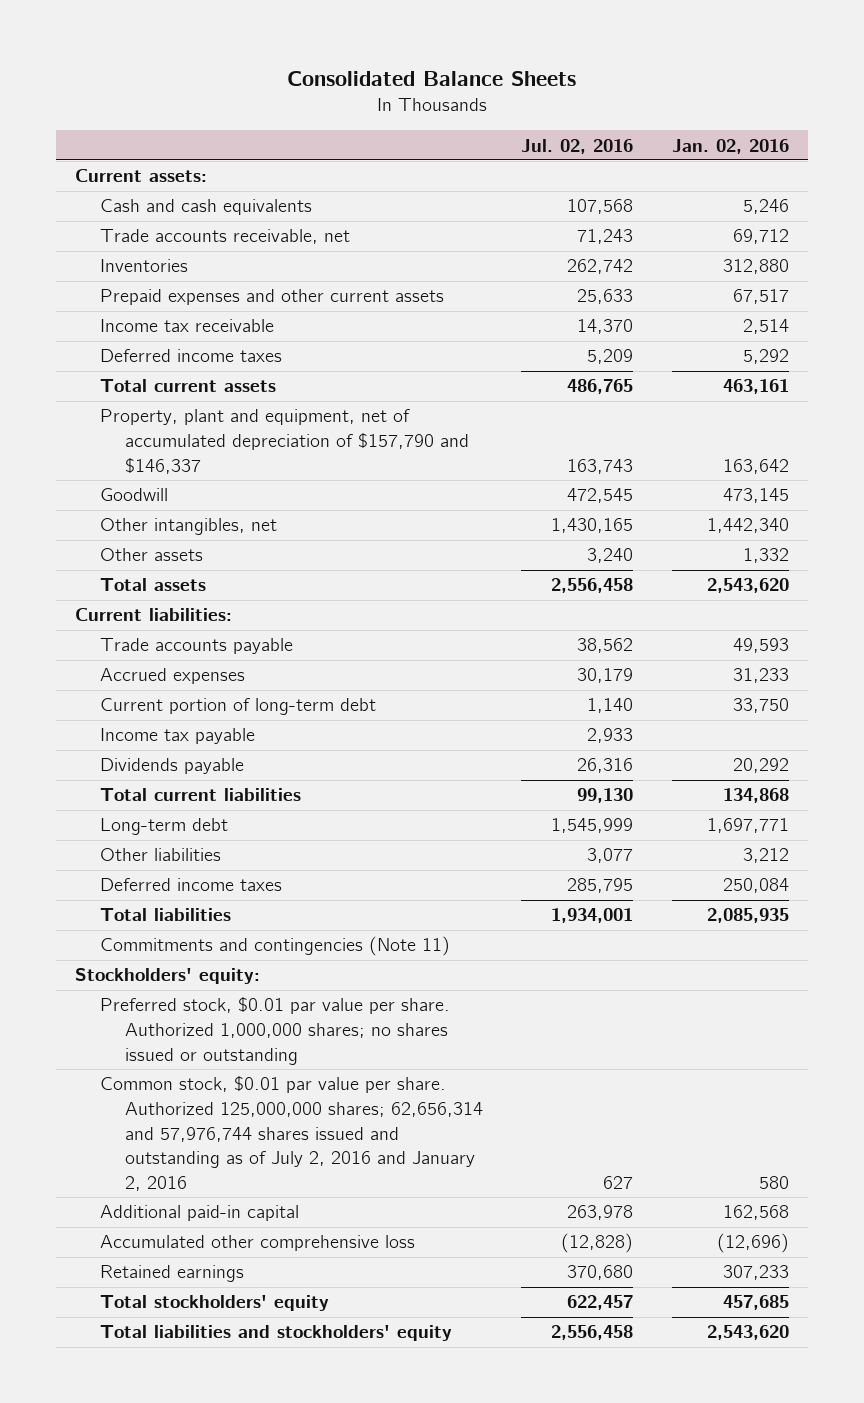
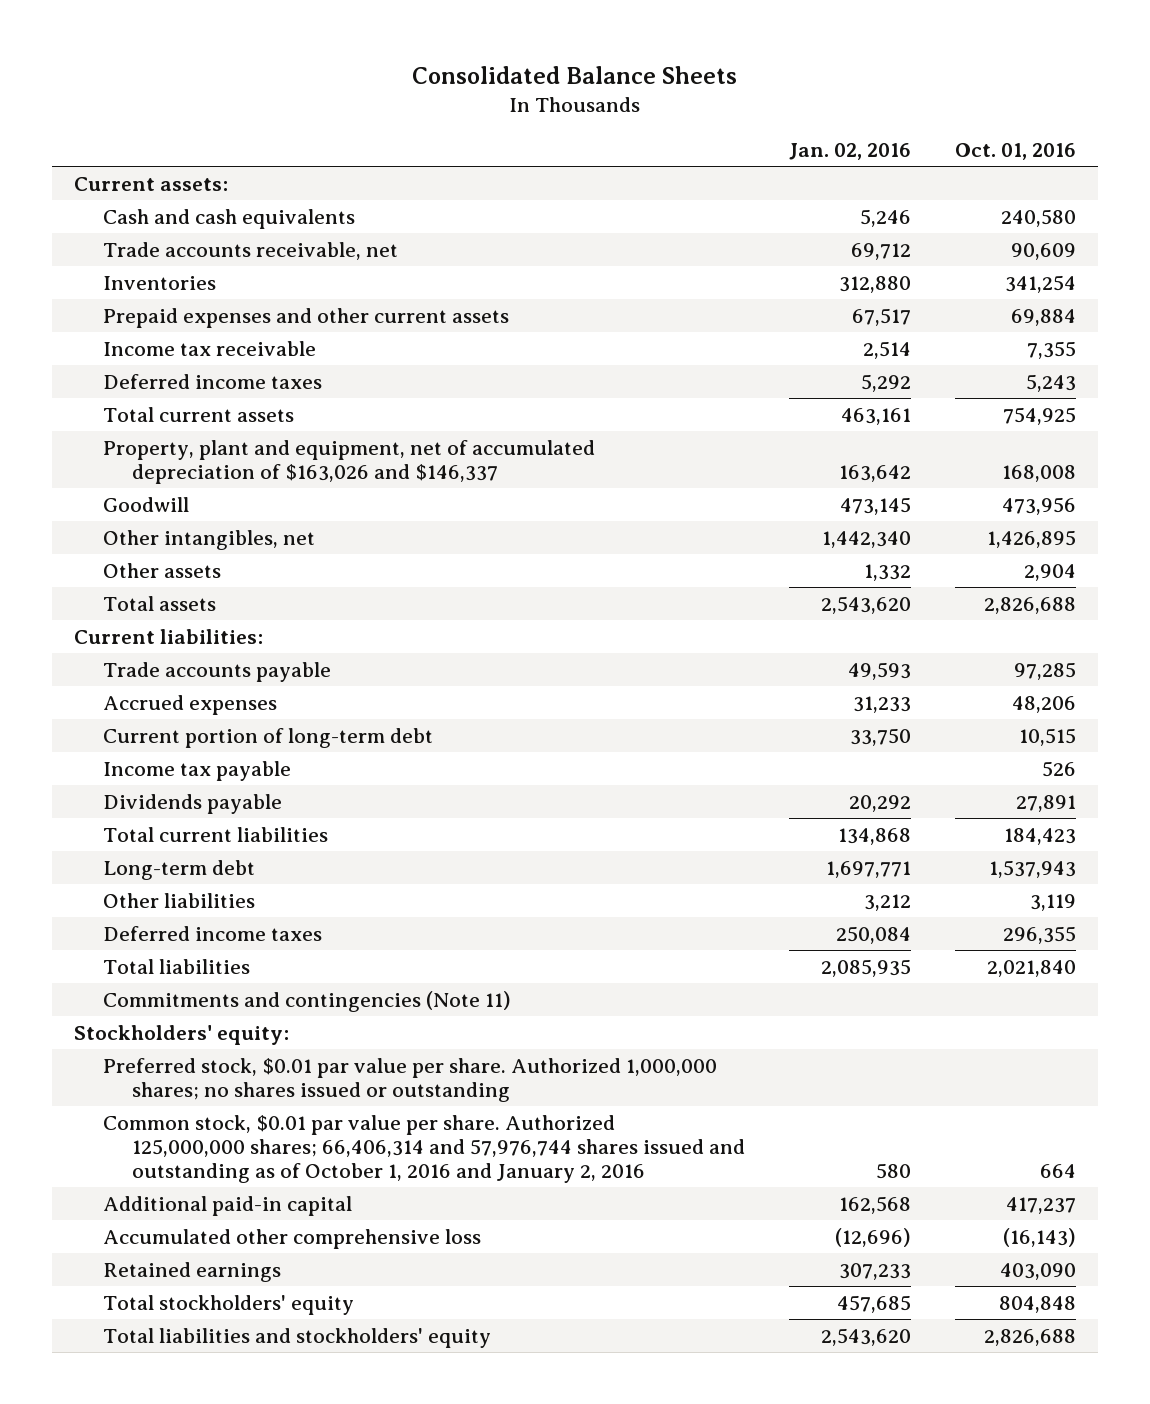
- | Jul. 02, 2016 | Jan. 02, 2016
+ | Jan. 02, 2016 | Oct. 01, 2016
- Property, plant and equipment, net of accumulated depreciation of $157,790 and $146,337 | 163,743 | 163,642
+ Property, plant and equipment, net of accumulated depreciation of $163,026 and $146,337 | 163,642 | 168,008
- Common stock, $0.01 par value per share. Authorized 125,000,000 shares; 62,656,314 and 57,976,744 shares issued and outstanding as of July 2, 2016 and January 2, 2016 | 627 | 580
+ Common stock, $0.01 par value per share. Authorized 125,000,000 shares; 66,406,314 and 57,976,744 shares issued and outstanding as of October 1, 2016 and January 2, 2016 | 580 | 664

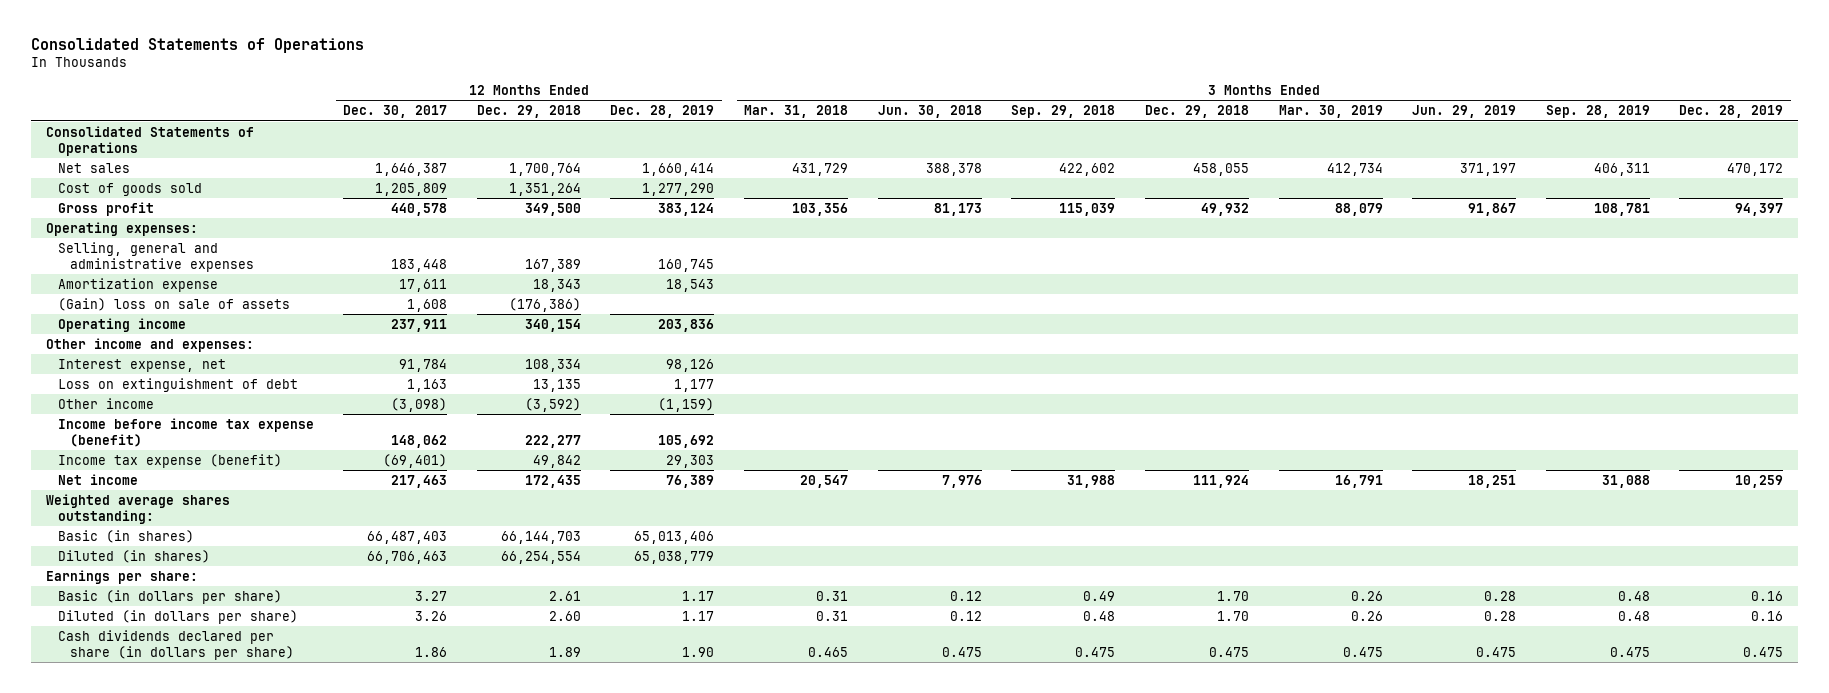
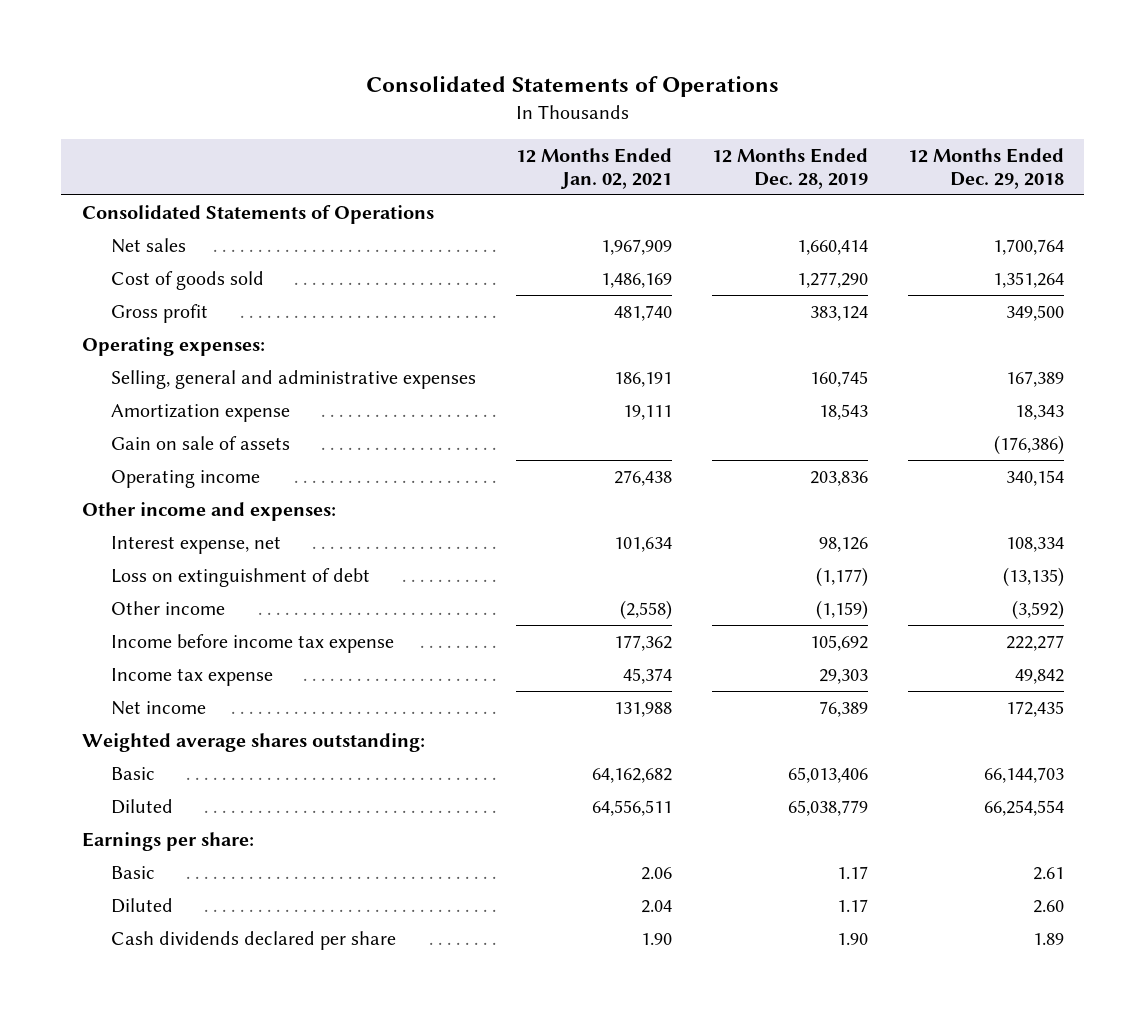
- | 12 Months Ended Dec. 30, 2017 | 12 Months Ended Dec. 29, 2018 | 12 Months Ended Dec. 28, 2019 | 3 Months Ended Mar. 31, 2018 | 3 Months Ended Jun. 30, 2018 | 3 Months Ended Sep. 29, 2018 | 3 Months Ended Dec. 29, 2018 | 3 Months Ended Mar. 30, 2019 | 3 Months Ended Jun. 29, 2019 | 3 Months Ended Sep. 28, 2019 | 3 Months Ended Dec. 28, 2019
+ | 12 Months Ended Jan. 02, 2021 | 12 Months Ended Dec. 28, 2019 | 12 Months Ended Dec. 29, 2018
- (Gain) loss on sale of assets | 1,608 | (176,386) | | | | | | | | |
+ Gain on sale of assets | | | (176,386)
- Loss on extinguishment of debt | 1,163 | 13,135 | 1,177 | | | | | | | |
+ Loss on extinguishment of debt | | (1,177) | (13,135)
- Income before income tax expense (benefit) | 148,062 | 222,277 | 105,692 | | | | | | | |
- Income tax expense (benefit) | (69,401) | 49,842 | 29,303 | | | | | | | |
+ Income before income tax expense | 177,362 | 105,692 | 222,277
+ Income tax expense | 45,374 | 29,303 | 49,842
- Basic (in shares) | 66,487,403 | 66,144,703 | 65,013,406 | | | | | | | |
- Diluted (in shares) | 66,706,463 | 66,254,554 | 65,038,779 | | | | | | | |
+ Basic | 64,162,682 | 65,013,406 | 66,144,703
+ Diluted | 64,556,511 | 65,038,779 | 66,254,554
- Basic (in dollars per share) | 3.27 | 2.61 | 1.17 | 0.31 | 0.12 | 0.49 | 1.70 | 0.26 | 0.28 | 0.48 | 0.16
- Diluted (in dollars per share) | 3.26 | 2.60 | 1.17 | 0.31 | 0.12 | 0.48 | 1.70 | 0.26 | 0.28 | 0.48 | 0.16
- Cash dividends declared per share (in dollars per share) | 1.86 | 1.89 | 1.90 | 0.465 | 0.475 | 0.475 | 0.475 | 0.475 | 0.475 | 0.475 | 0.475
+ Basic | 2.06 | 1.17 | 2.61
+ Diluted | 2.04 | 1.17 | 2.60
+ Cash dividends declared per share | 1.90 | 1.90 | 1.89

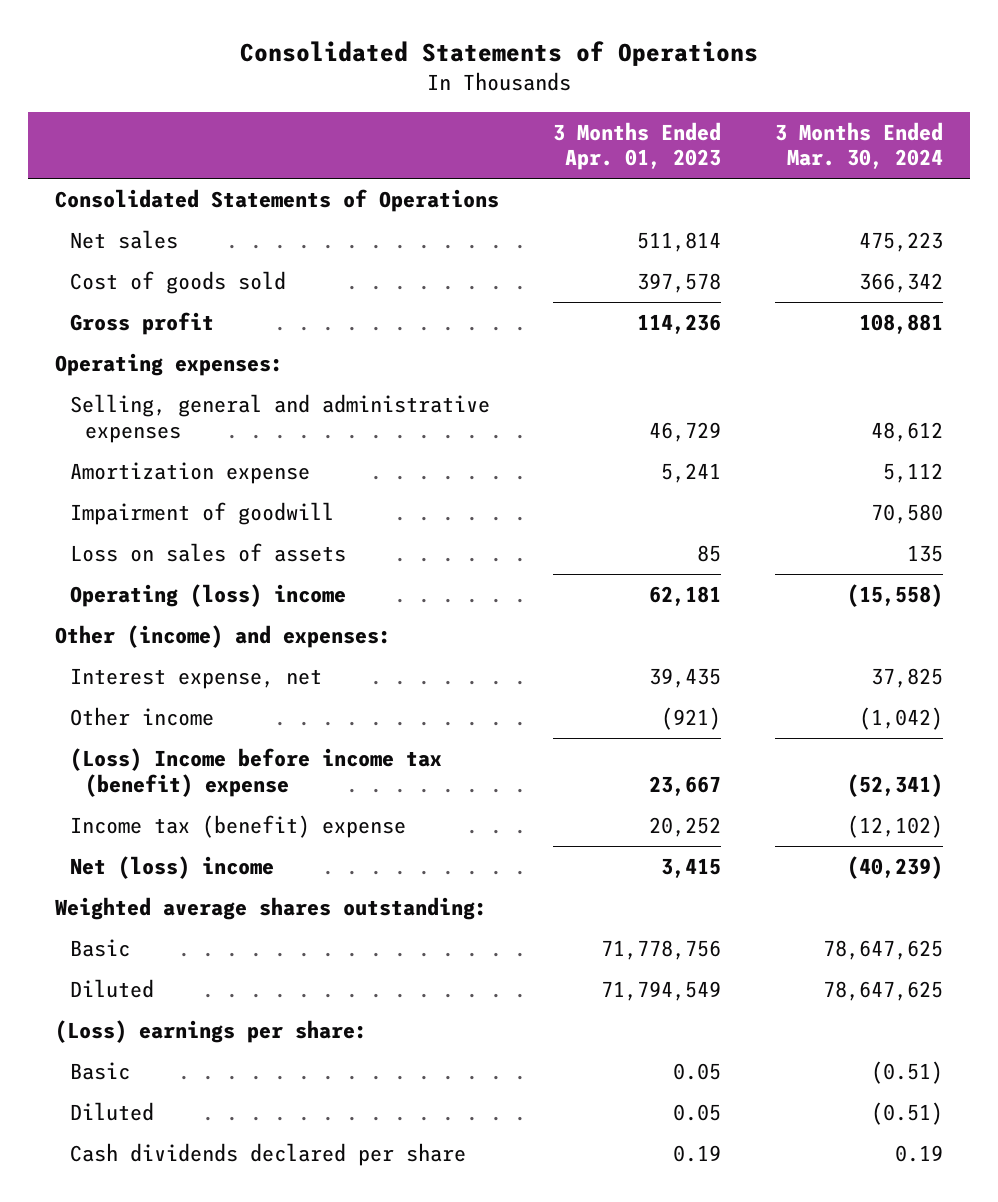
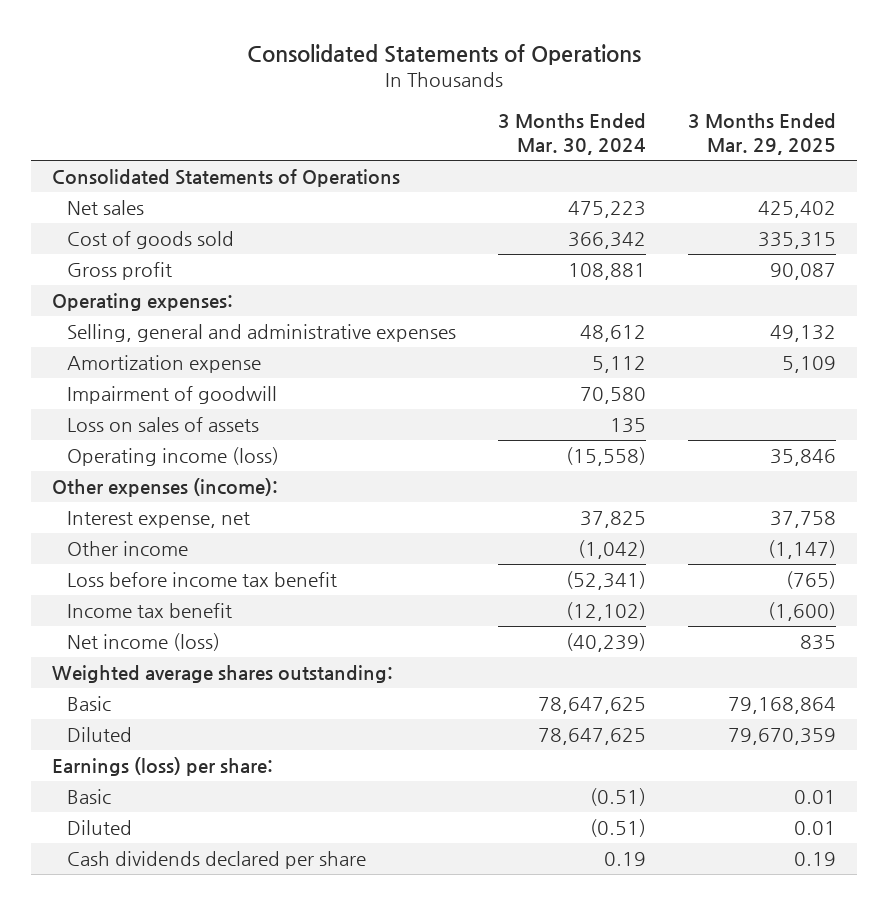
- | 3 Months Ended Apr. 01, 2023 | 3 Months Ended Mar. 30, 2024
+ | 3 Months Ended Mar. 30, 2024 | 3 Months Ended Mar. 29, 2025
- Operating (loss) income | 62,181 | (15,558)
- Other (income) and expenses:
+ Operating income (loss) | (15,558) | 35,846
+ Other expenses (income):
- (Loss) Income before income tax (benefit) expense | 23,667 | (52,341)
- Income tax (benefit) expense | 20,252 | (12,102)
- Net (loss) income | 3,415 | (40,239)
+ Loss before income tax benefit | (52,341) | (765)
+ Income tax benefit | (12,102) | (1,600)
+ Net income (loss) | (40,239) | 835
- (Loss) earnings per share:
+ Earnings (loss) per share:

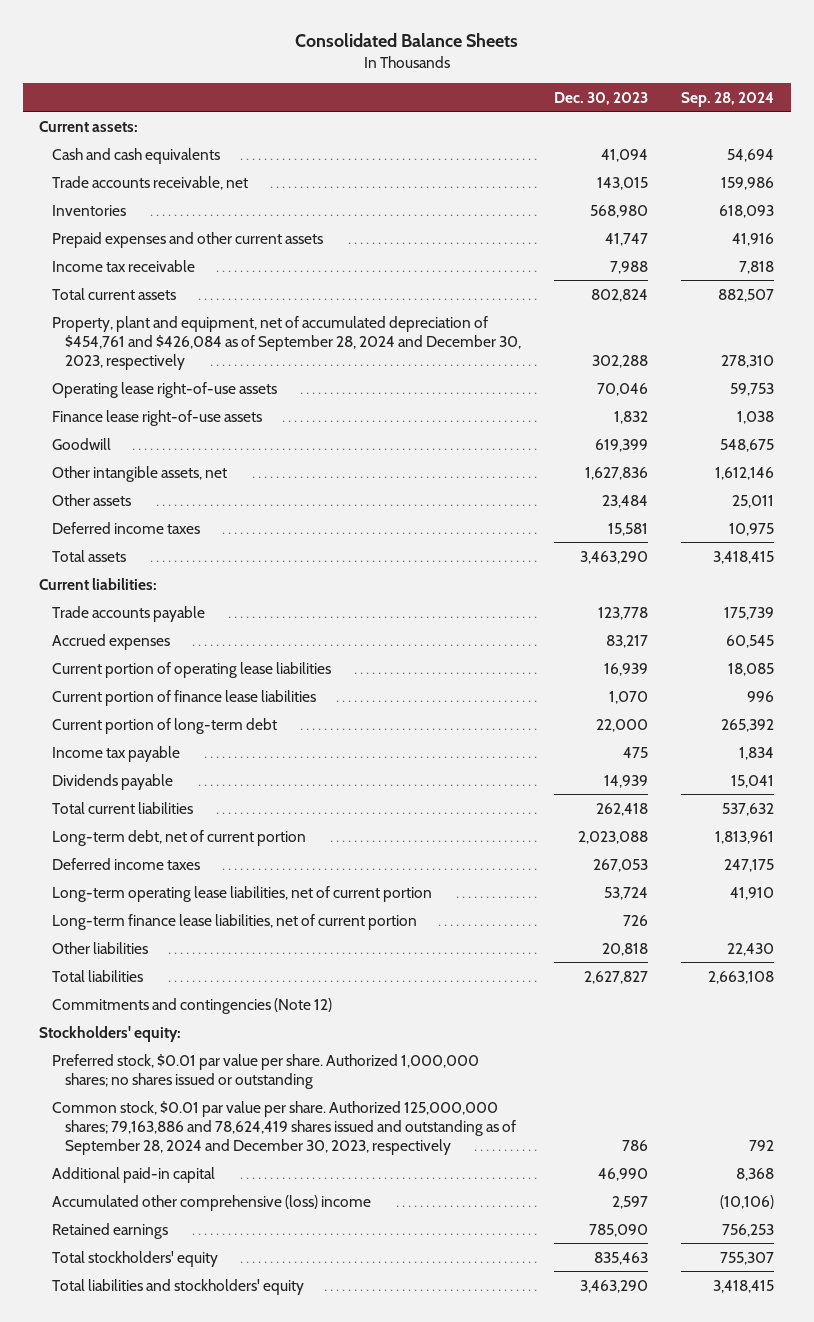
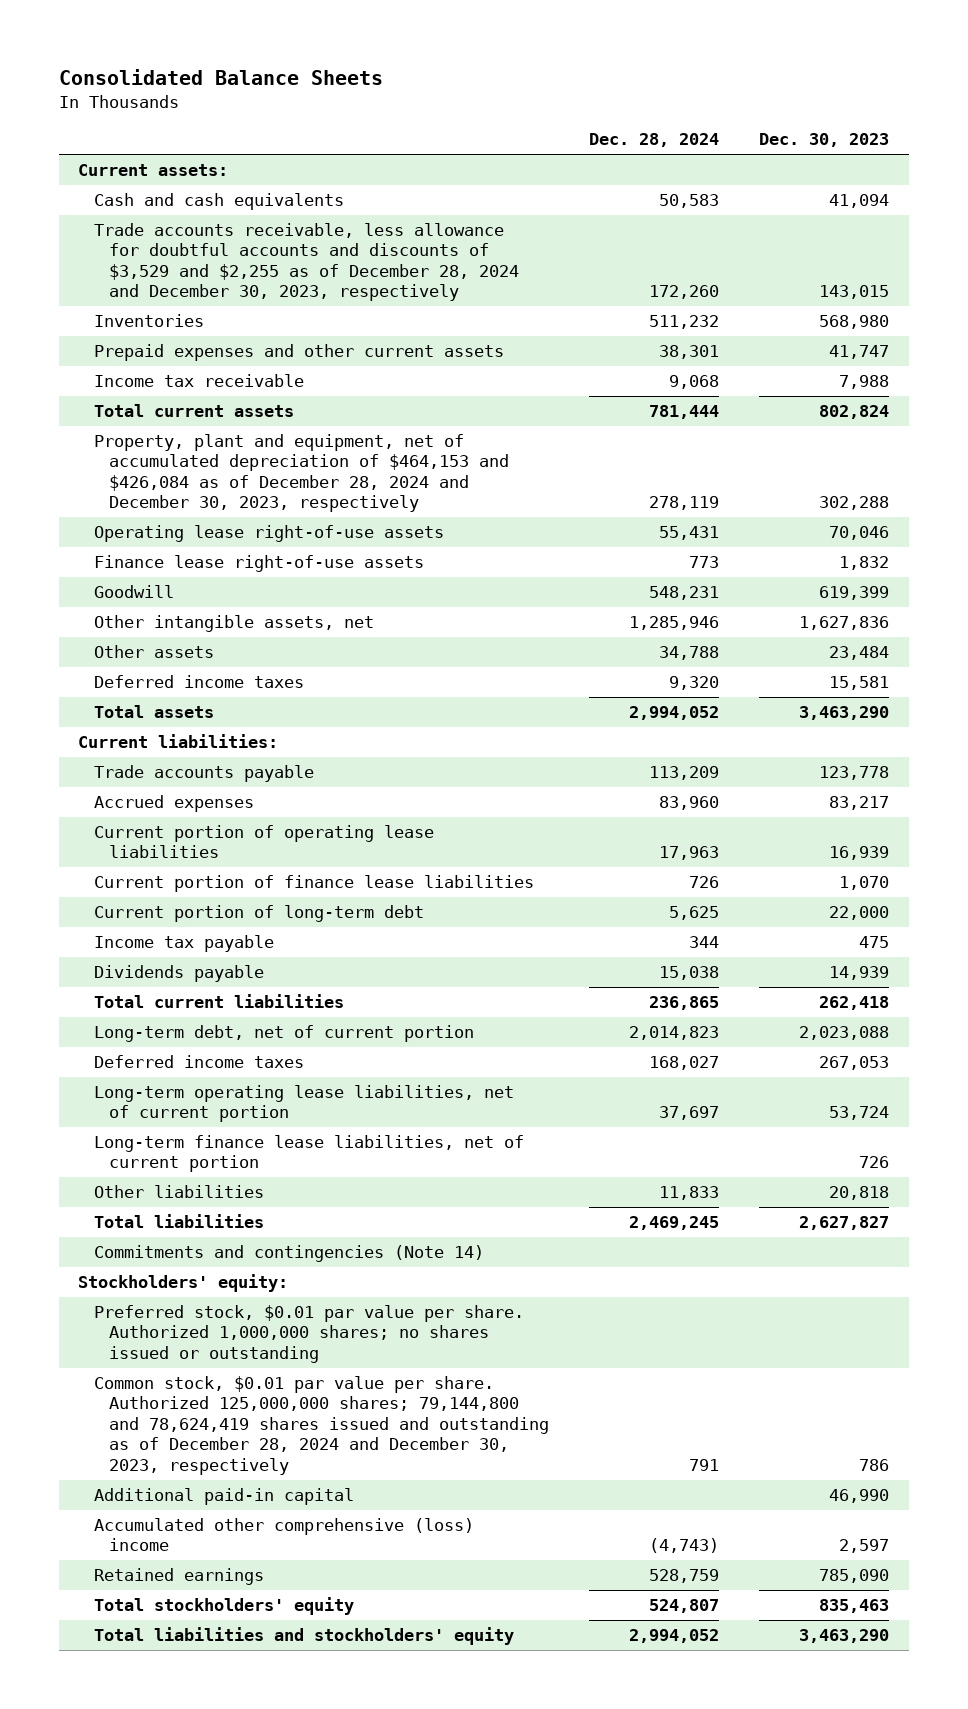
- | Dec. 30, 2023 | Sep. 28, 2024
+ | Dec. 28, 2024 | Dec. 30, 2023
- Trade accounts receivable, net | 143,015 | 159,986
+ Trade accounts receivable, less allowance for doubtful accounts and discounts of $3,529 and $2,255 as of December 28, 2024 and December 30, 2023, respectively | 172,260 | 143,015
- Property, plant and equipment, net of accumulated depreciation of $454,761 and $426,084 as of September 28, 2024 and December 30, 2023, respectively | 302,288 | 278,310
+ Property, plant and equipment, net of accumulated depreciation of $464,153 and $426,084 as of December 28, 2024 and December 30, 2023, respectively | 278,119 | 302,288
- Commitments and contingencies (Note 12)
+ Commitments and contingencies (Note 14)
- Common stock, $0.01 par value per share. Authorized 125,000,000 shares; 79,163,886 and 78,624,419 shares issued and outstanding as of September 28, 2024 and December 30, 2023, respectively | 786 | 792
+ Common stock, $0.01 par value per share. Authorized 125,000,000 shares; 79,144,800 and 78,624,419 shares issued and outstanding as of December 28, 2024 and December 30, 2023, respectively | 791 | 786

